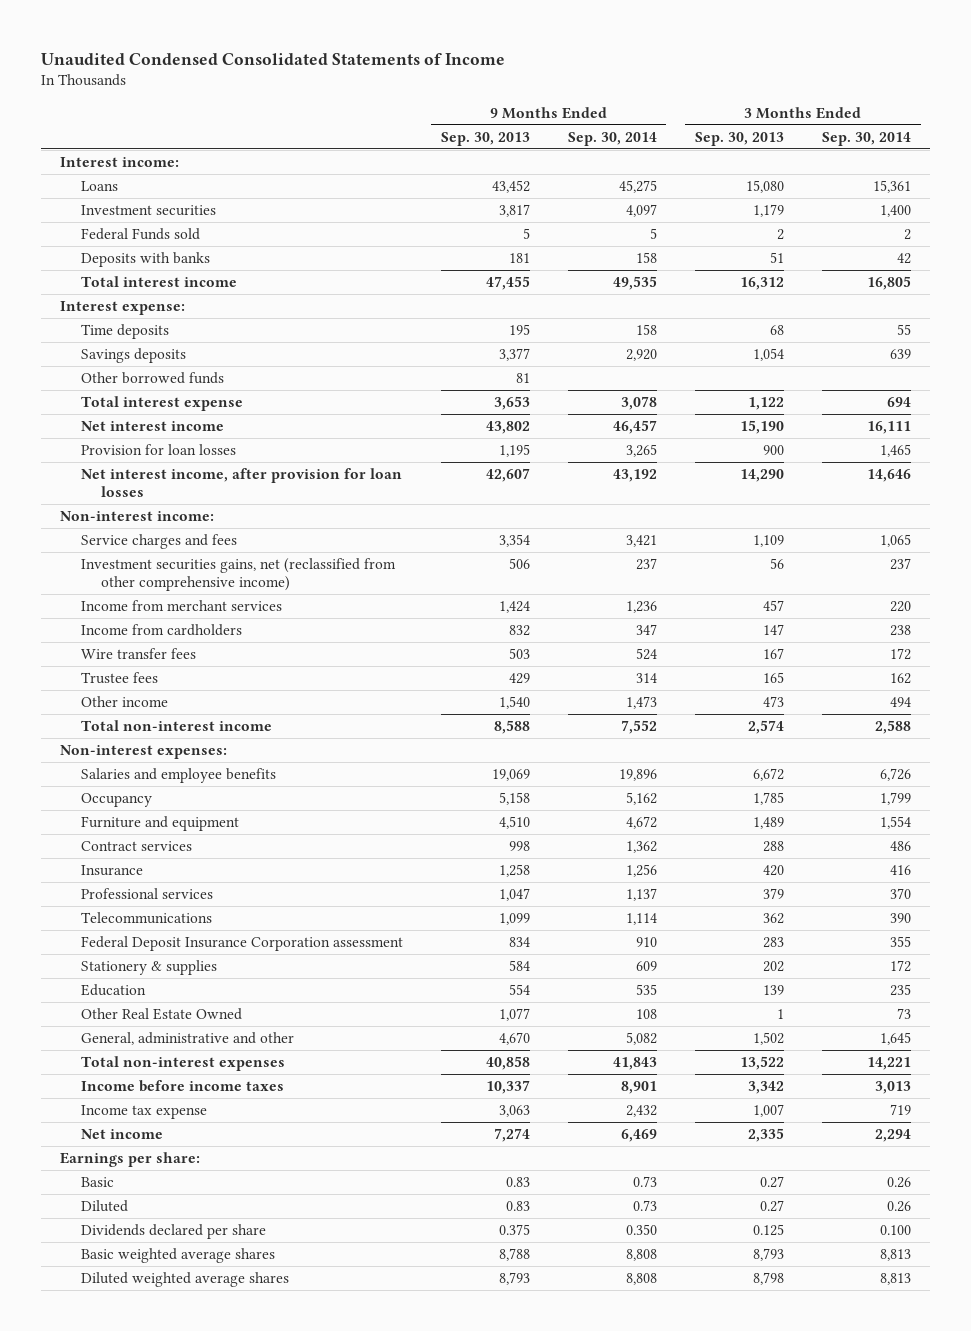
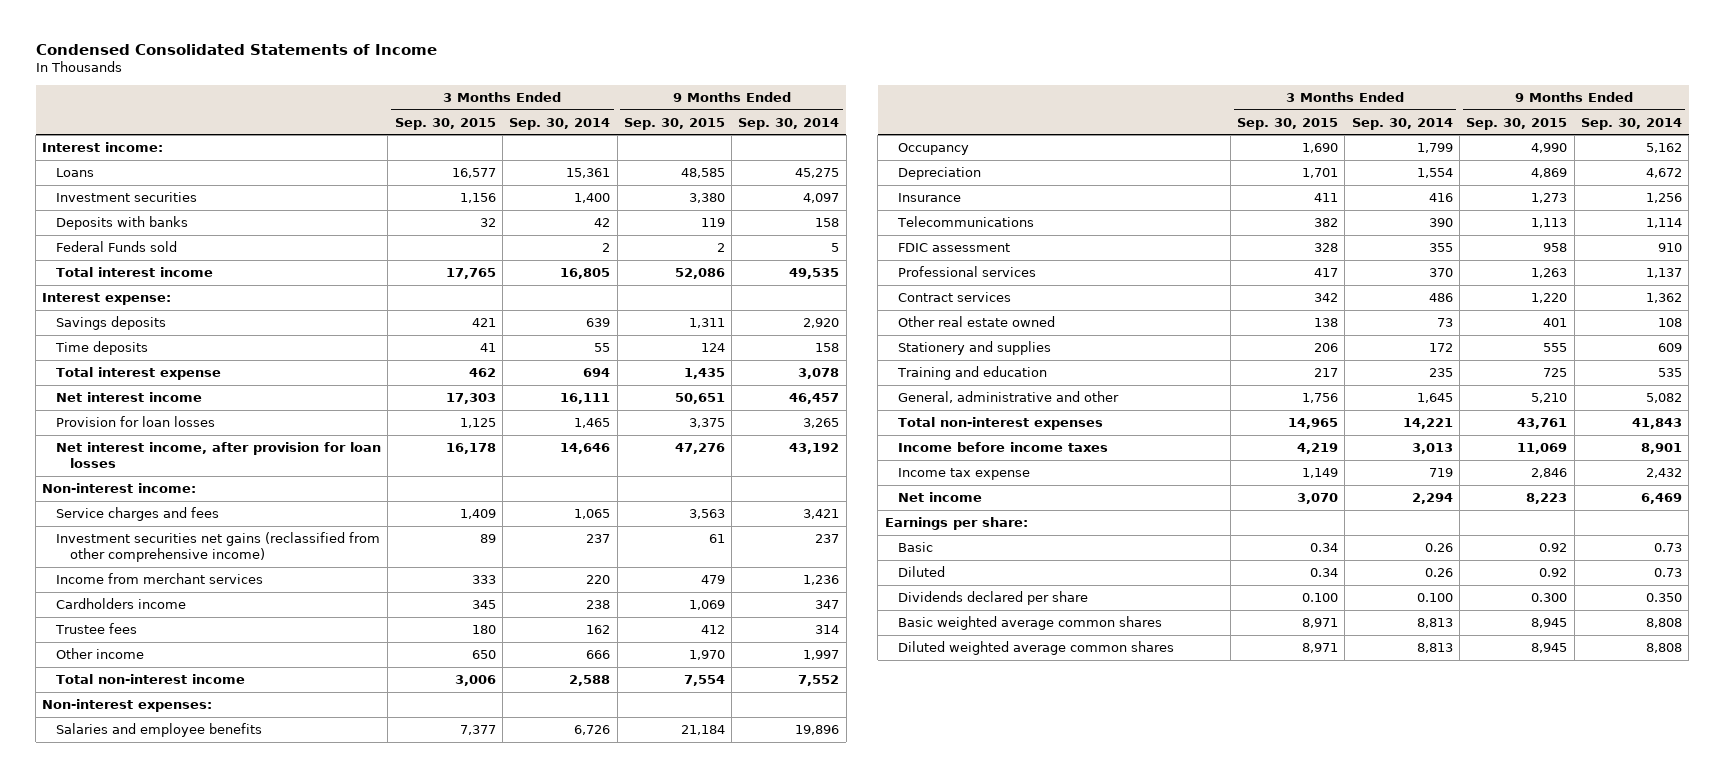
- Unaudited Condensed Consolidated Statements of Income
+ Condensed Consolidated Statements of Income
- | 9 Months Ended Sep. 30, 2013 | 9 Months Ended Sep. 30, 2014 | 3 Months Ended Sep. 30, 2013 | 3 Months Ended Sep. 30, 2014
+ | 3 Months Ended Sep. 30, 2015 | 3 Months Ended Sep. 30, 2014 | 9 Months Ended Sep. 30, 2015 | 9 Months Ended Sep. 30, 2014
moved down: Federal Funds sold | | 2 | 2 | 5
- Other borrowed funds | 81 | | |
moved down: Time deposits | 41 | 55 | 124 | 158
- Investment securities gains, net (reclassified from other comprehensive income) | 506 | 237 | 56 | 237
+ Investment securities net gains (reclassified from other comprehensive income) | 89 | 237 | 61 | 237
- Income from cardholders | 832 | 347 | 147 | 238
- Wire transfer fees | 503 | 524 | 167 | 172
+ Cardholders income | 345 | 238 | 1,069 | 347
- Other income | 1,540 | 1,473 | 473 | 494
+ Other income | 650 | 666 | 1,970 | 1,997
- Furniture and equipment | 4,510 | 4,672 | 1,489 | 1,554
+ Depreciation | 1,701 | 1,554 | 4,869 | 4,672
- Federal Deposit Insurance Corporation assessment | 834 | 910 | 283 | 355
- Stationery & supplies | 584 | 609 | 202 | 172
- Education | 554 | 535 | 139 | 235
- Other Real Estate Owned | 1,077 | 108 | 1 | 73
+ FDIC assessment | 328 | 355 | 958 | 910
moved down: Professional services | 417 | 370 | 1,263 | 1,137
moved down: Contract services | 342 | 486 | 1,220 | 1,362
+ Other real estate owned | 138 | 73 | 401 | 108
+ Stationery and supplies | 206 | 172 | 555 | 609
+ Training and education | 217 | 235 | 725 | 535
- Basic weighted average shares | 8,788 | 8,808 | 8,793 | 8,813
- Diluted weighted average shares | 8,793 | 8,808 | 8,798 | 8,813
+ Basic weighted average common shares | 8,971 | 8,813 | 8,945 | 8,808
+ Diluted weighted average common shares | 8,971 | 8,813 | 8,945 | 8,808

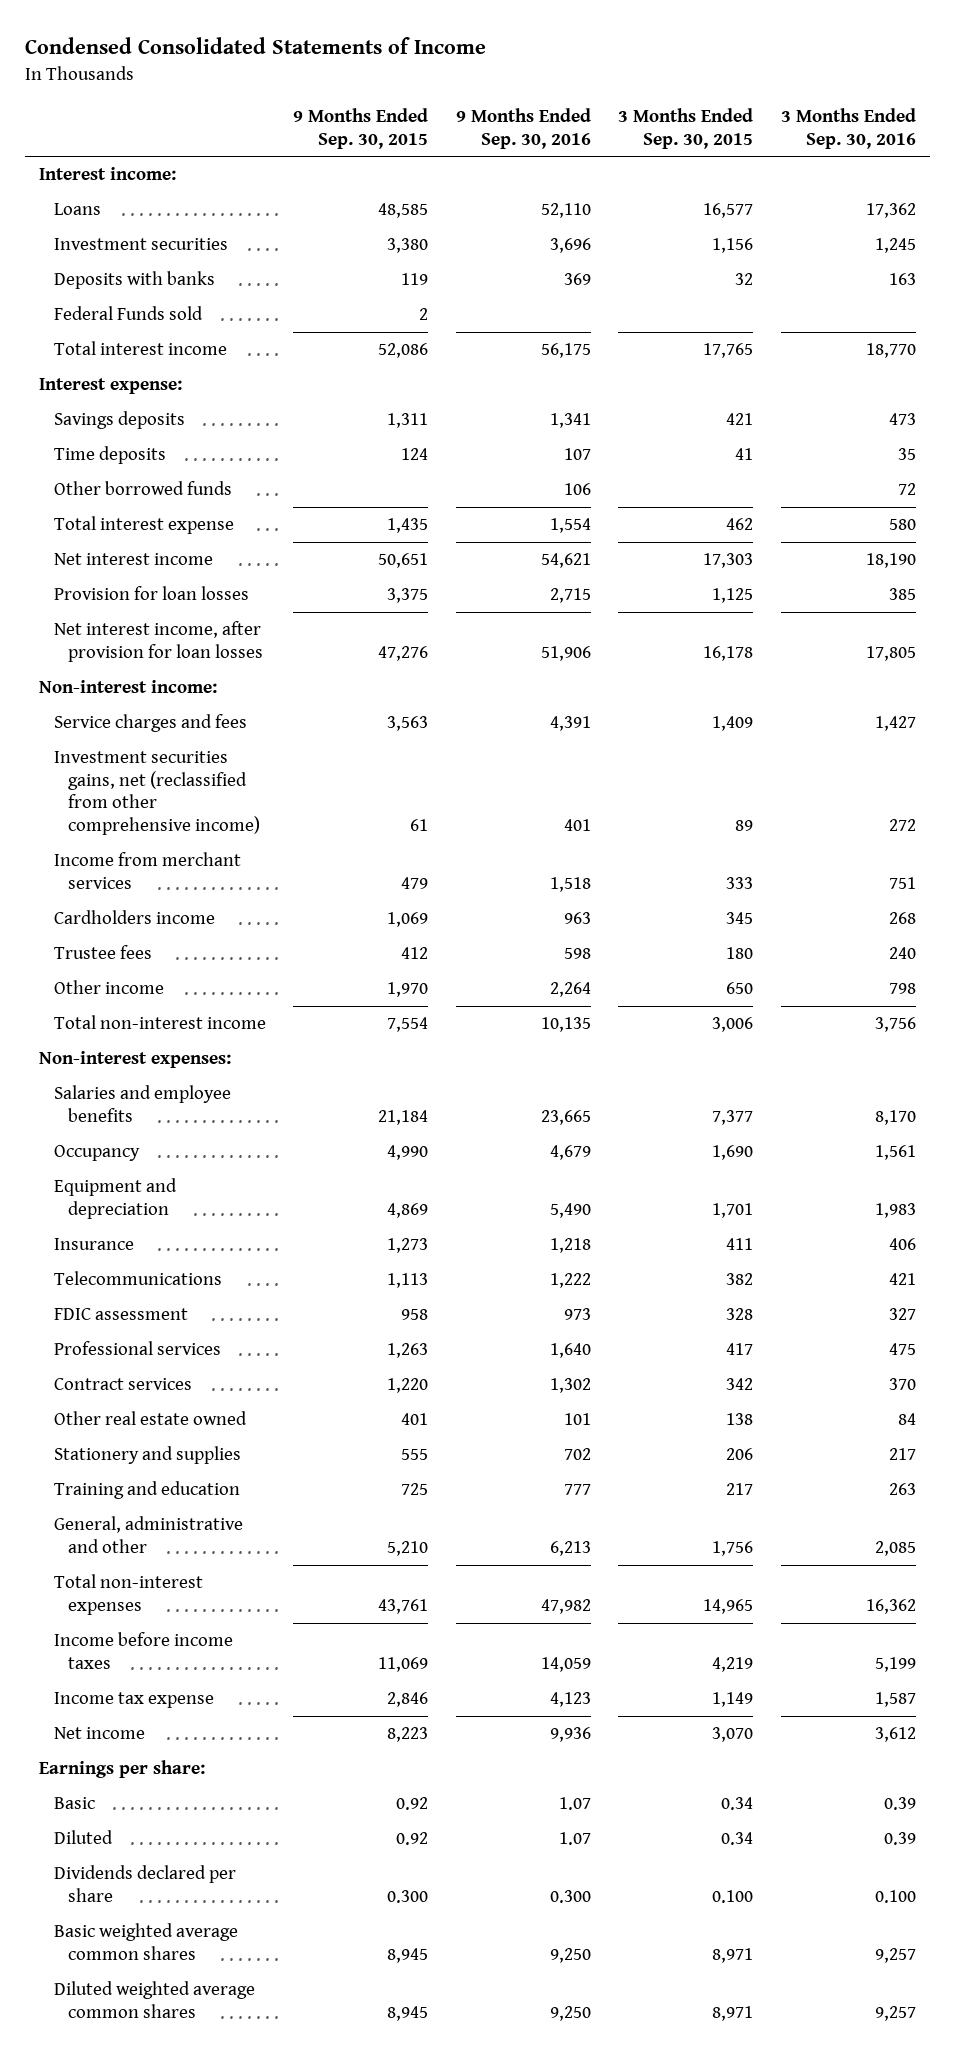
- | 3 Months Ended Sep. 30, 2015 | 3 Months Ended Sep. 30, 2014 | 9 Months Ended Sep. 30, 2015 | 9 Months Ended Sep. 30, 2014
+ | 9 Months Ended Sep. 30, 2015 | 9 Months Ended Sep. 30, 2016 | 3 Months Ended Sep. 30, 2015 | 3 Months Ended Sep. 30, 2016
+ Other borrowed funds | | 106 | | 72
- Investment securities net gains (reclassified from other comprehensive income) | 89 | 237 | 61 | 237
+ Investment securities gains, net (reclassified from other comprehensive income) | 61 | 401 | 89 | 272
- Depreciation | 1,701 | 1,554 | 4,869 | 4,672
+ Equipment and depreciation | 4,869 | 5,490 | 1,701 | 1,983

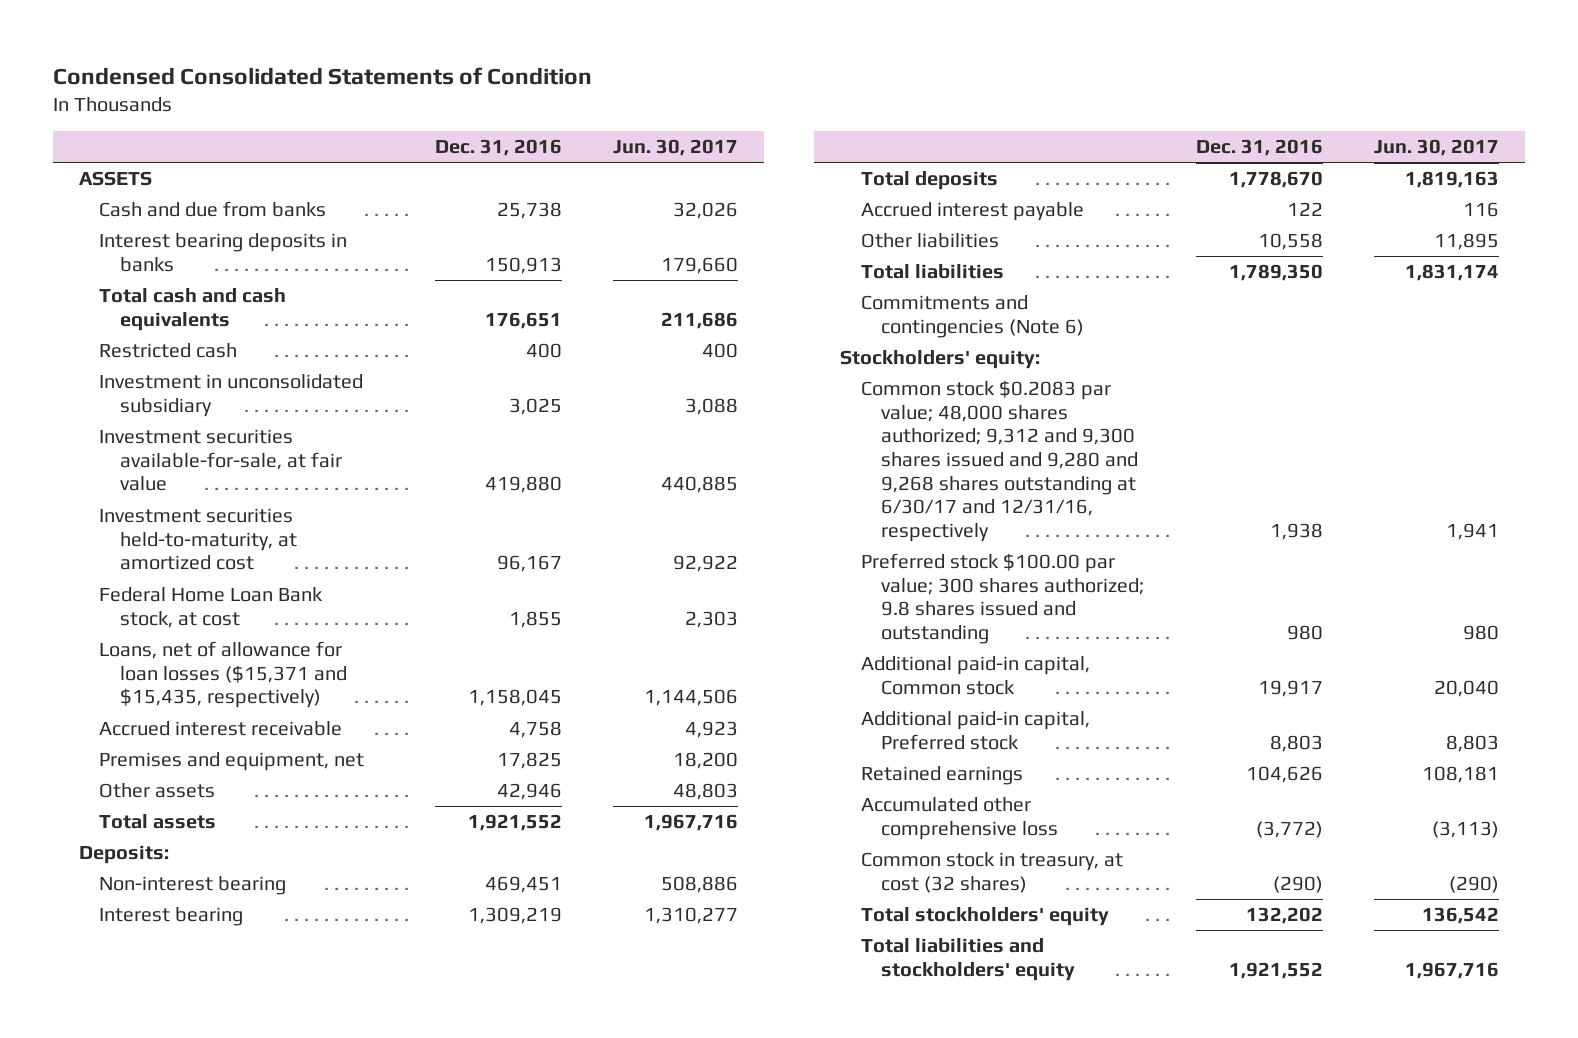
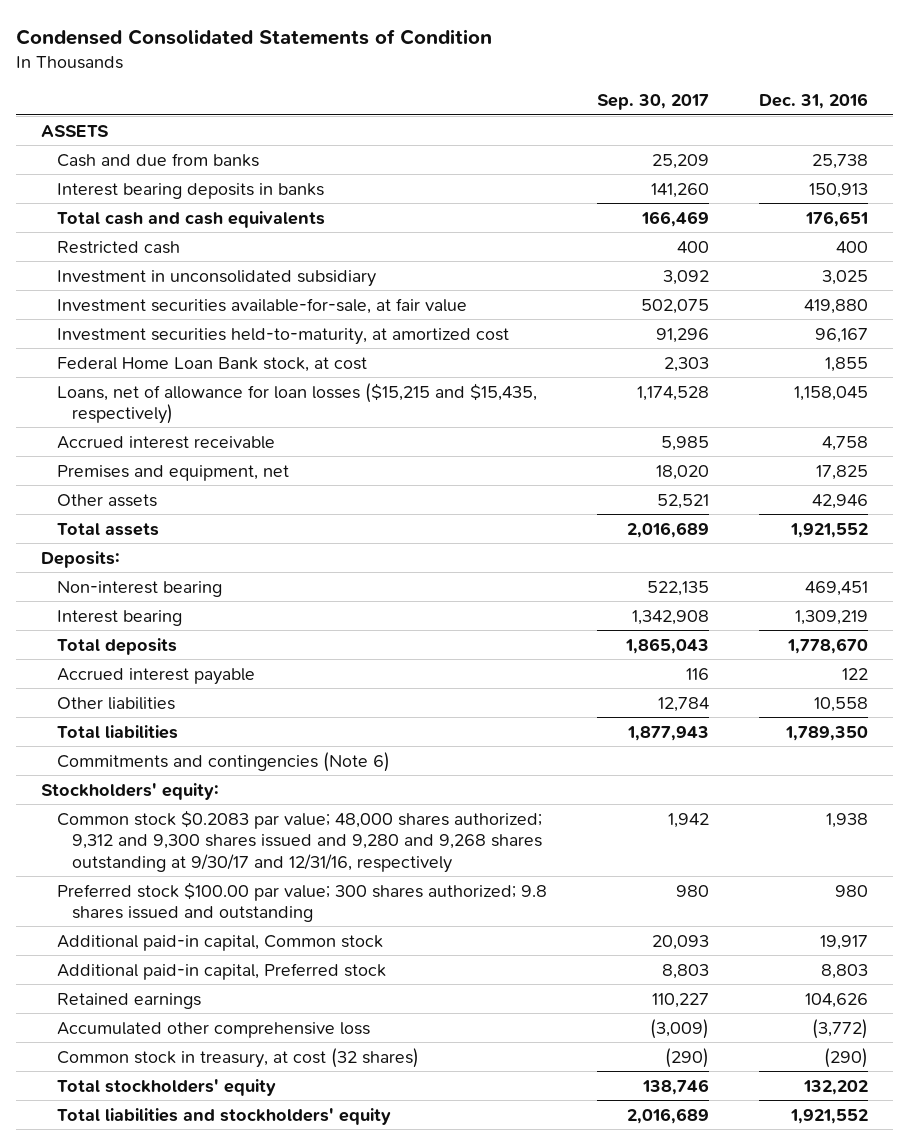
- | Dec. 31, 2016 | Jun. 30, 2017
+ | Sep. 30, 2017 | Dec. 31, 2016
- Loans, net of allowance for loan losses ($15,371 and $15,435, respectively) | 1,158,045 | 1,144,506
+ Loans, net of allowance for loan losses ($15,215 and $15,435, respectively) | 1,174,528 | 1,158,045
- Common stock $0.2083 par value; 48,000 shares authorized; 9,312 and 9,300 shares issued and 9,280 and 9,268 shares outstanding at 6/30/17 and 12/31/16, respectively | 1,938 | 1,941
+ Common stock $0.2083 par value; 48,000 shares authorized; 9,312 and 9,300 shares issued and 9,280 and 9,268 shares outstanding at 9/30/17 and 12/31/16, respectively | 1,942 | 1,938

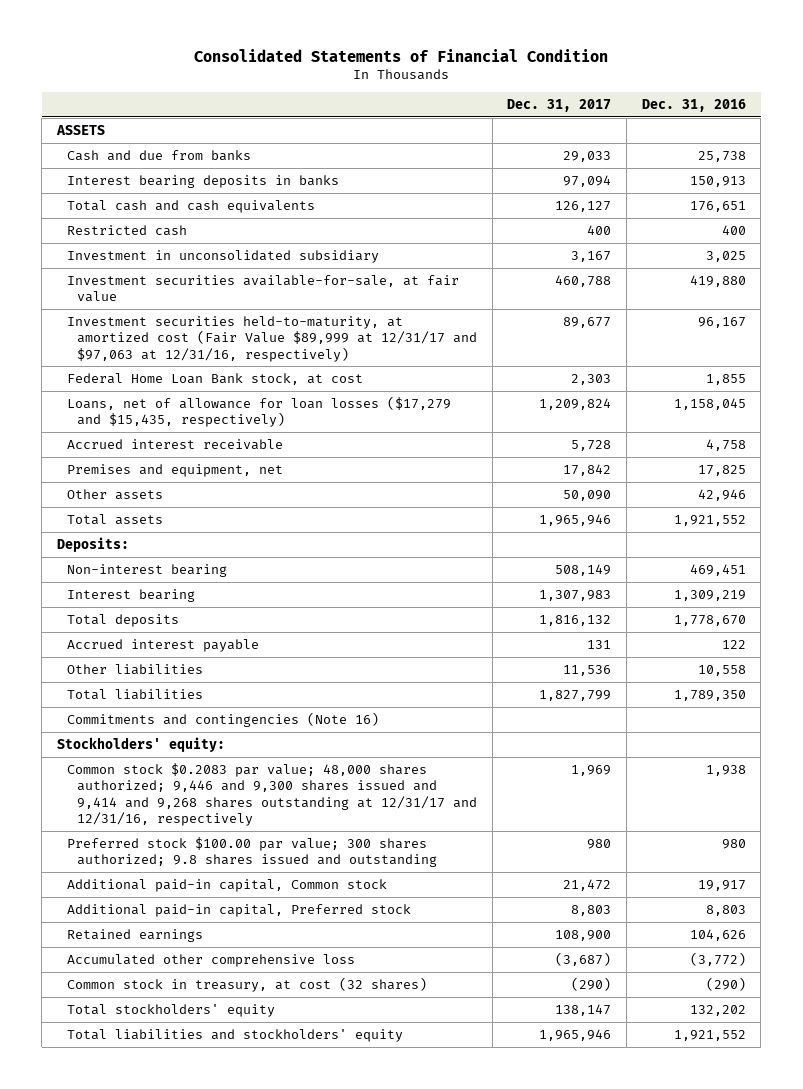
- Condensed Consolidated Statements of Condition
+ Consolidated Statements of Financial Condition
- | Sep. 30, 2017 | Dec. 31, 2016
+ | Dec. 31, 2017 | Dec. 31, 2016
- Investment securities held-to-maturity, at amortized cost | 91,296 | 96,167
+ Investment securities held-to-maturity, at amortized cost (Fair Value $89,999 at 12/31/17 and $97,063 at 12/31/16, respectively) | 89,677 | 96,167
- Loans, net of allowance for loan losses ($15,215 and $15,435, respectively) | 1,174,528 | 1,158,045
+ Loans, net of allowance for loan losses ($17,279 and $15,435, respectively) | 1,209,824 | 1,158,045
- Commitments and contingencies (Note 6)
+ Commitments and contingencies (Note 16)
- Common stock $0.2083 par value; 48,000 shares authorized; 9,312 and 9,300 shares issued and 9,280 and 9,268 shares outstanding at 9/30/17 and 12/31/16, respectively | 1,942 | 1,938
+ Common stock $0.2083 par value; 48,000 shares authorized; 9,446 and 9,300 shares issued and 9,414 and 9,268 shares outstanding at 12/31/17 and 12/31/16, respectively | 1,969 | 1,938

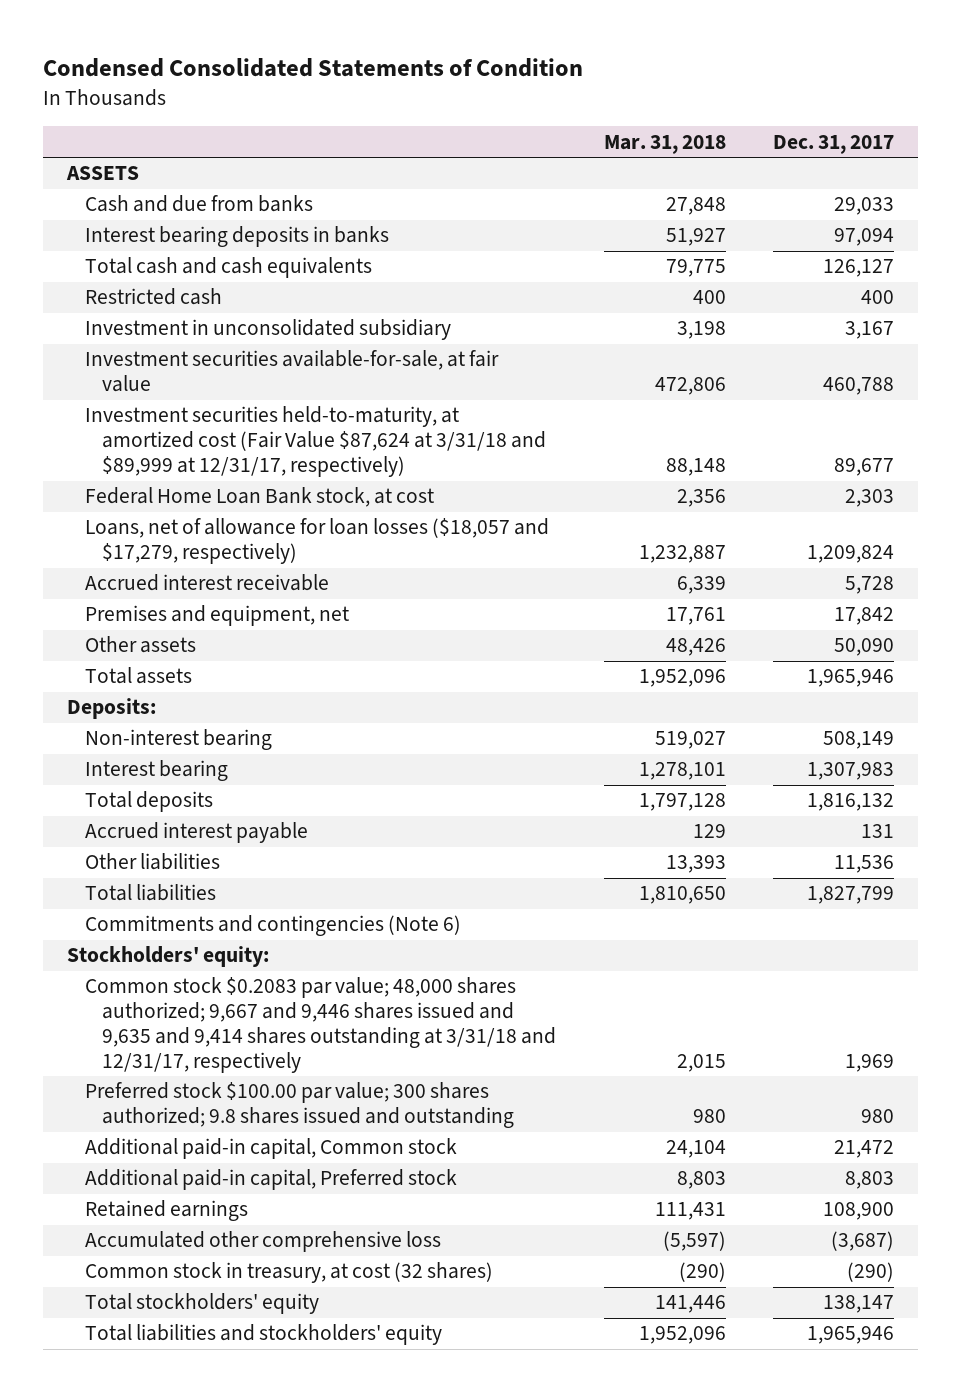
- Consolidated Statements of Financial Condition
+ Condensed Consolidated Statements of Condition
- | Dec. 31, 2017 | Dec. 31, 2016
+ | Mar. 31, 2018 | Dec. 31, 2017
- Investment securities held-to-maturity, at amortized cost (Fair Value $89,999 at 12/31/17 and $97,063 at 12/31/16, respectively) | 89,677 | 96,167
+ Investment securities held-to-maturity, at amortized cost (Fair Value $87,624 at 3/31/18 and $89,999 at 12/31/17, respectively) | 88,148 | 89,677
- Loans, net of allowance for loan losses ($17,279 and $15,435, respectively) | 1,209,824 | 1,158,045
+ Loans, net of allowance for loan losses ($18,057 and $17,279, respectively) | 1,232,887 | 1,209,824
- Commitments and contingencies (Note 16)
+ Commitments and contingencies (Note 6)
- Common stock $0.2083 par value; 48,000 shares authorized; 9,446 and 9,300 shares issued and 9,414 and 9,268 shares outstanding at 12/31/17 and 12/31/16, respectively | 1,969 | 1,938
+ Common stock $0.2083 par value; 48,000 shares authorized; 9,667 and 9,446 shares issued and 9,635 and 9,414 shares outstanding at 3/31/18 and 12/31/17, respectively | 2,015 | 1,969

